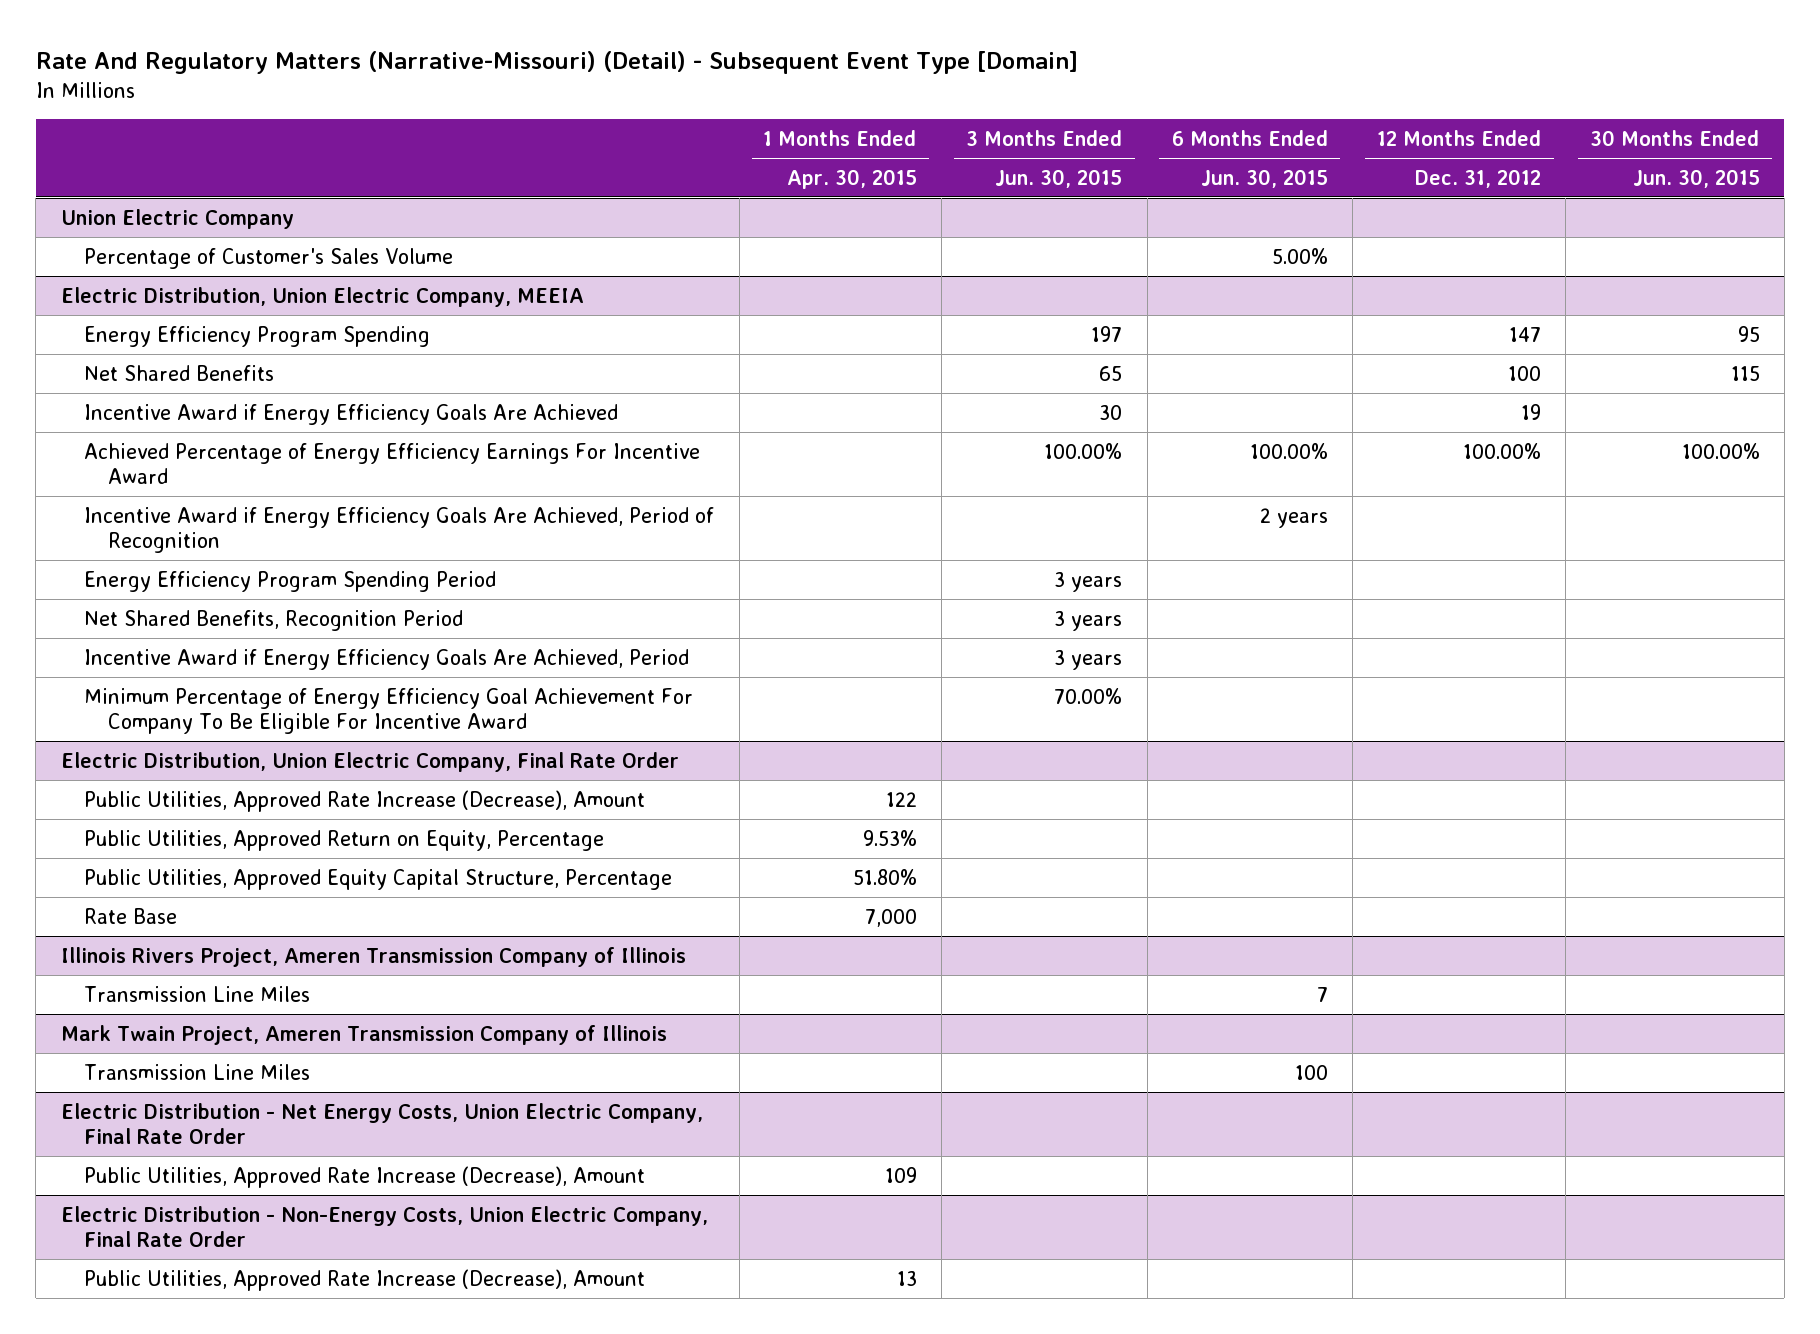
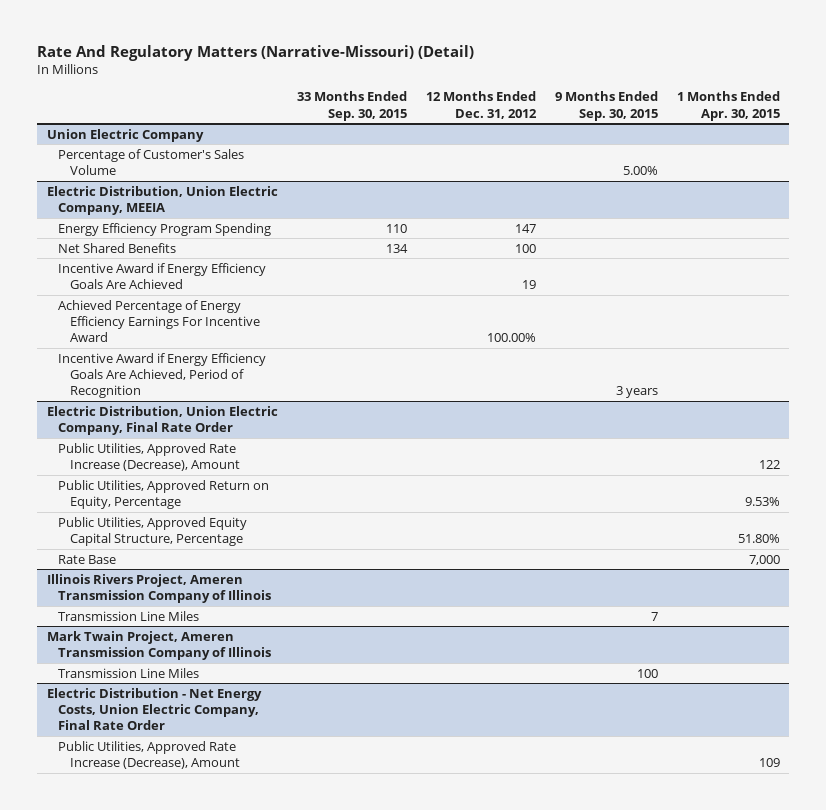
- Rate And Regulatory Matters (Narrative-Missouri) (Detail) - Subsequent Event Type [Domain]
+ Rate And Regulatory Matters (Narrative-Missouri) (Detail)
- | 1 Months Ended Apr. 30, 2015 | 3 Months Ended Jun. 30, 2015 | 6 Months Ended Jun. 30, 2015 | 12 Months Ended Dec. 31, 2012 | 30 Months Ended Jun. 30, 2015
+ | 33 Months Ended Sep. 30, 2015 | 12 Months Ended Dec. 31, 2012 | 9 Months Ended Sep. 30, 2015 | 1 Months Ended Apr. 30, 2015
@ Electric Distribution, Union Electric Company, MEEIA
- Energy Efficiency Program Spending Period | | 3 years | | |
- Net Shared Benefits, Recognition Period | | 3 years | | |
- Incentive Award if Energy Efficiency Goals Are Achieved, Period | | 3 years | | |
- Minimum Percentage of Energy Efficiency Goal Achievement For Company To Be Eligible For Incentive Award | | 70.00% | | |
- Electric Distribution - Non-Energy Costs, Union Electric Company, Final Rate Order
- Public Utilities, Approved Rate Increase (Decrease), Amount | 13 | | | |

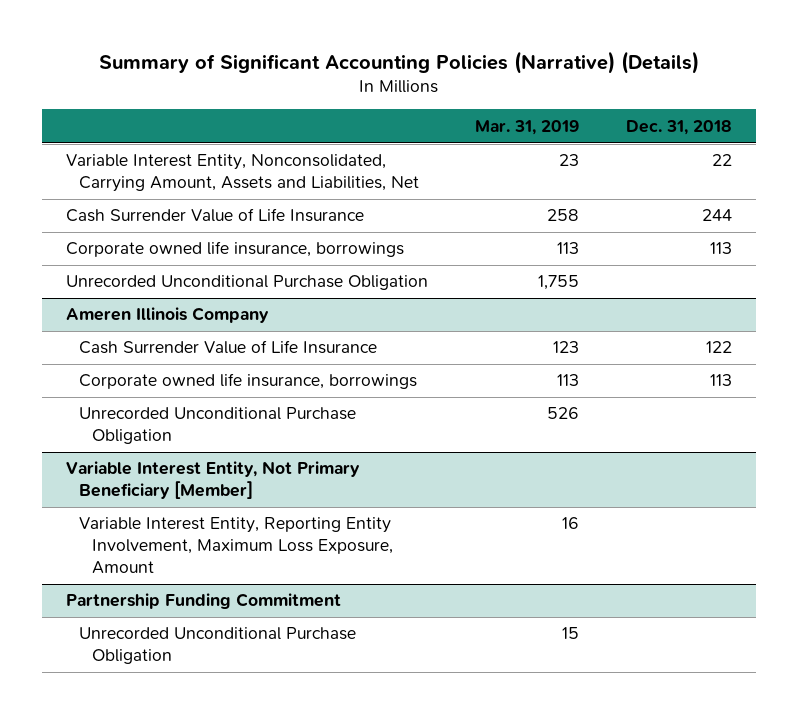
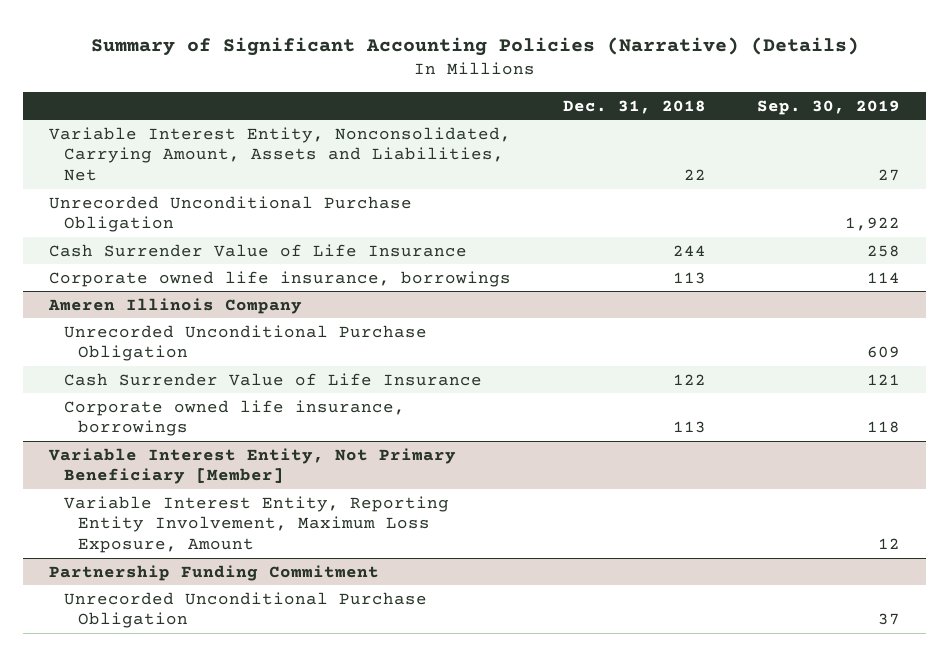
- | Mar. 31, 2019 | Dec. 31, 2018
+ | Dec. 31, 2018 | Sep. 30, 2019
moved up: Unrecorded Unconditional Purchase Obligation | | 1,922
@ Ameren Illinois Company
moved up: Unrecorded Unconditional Purchase Obligation | | 609

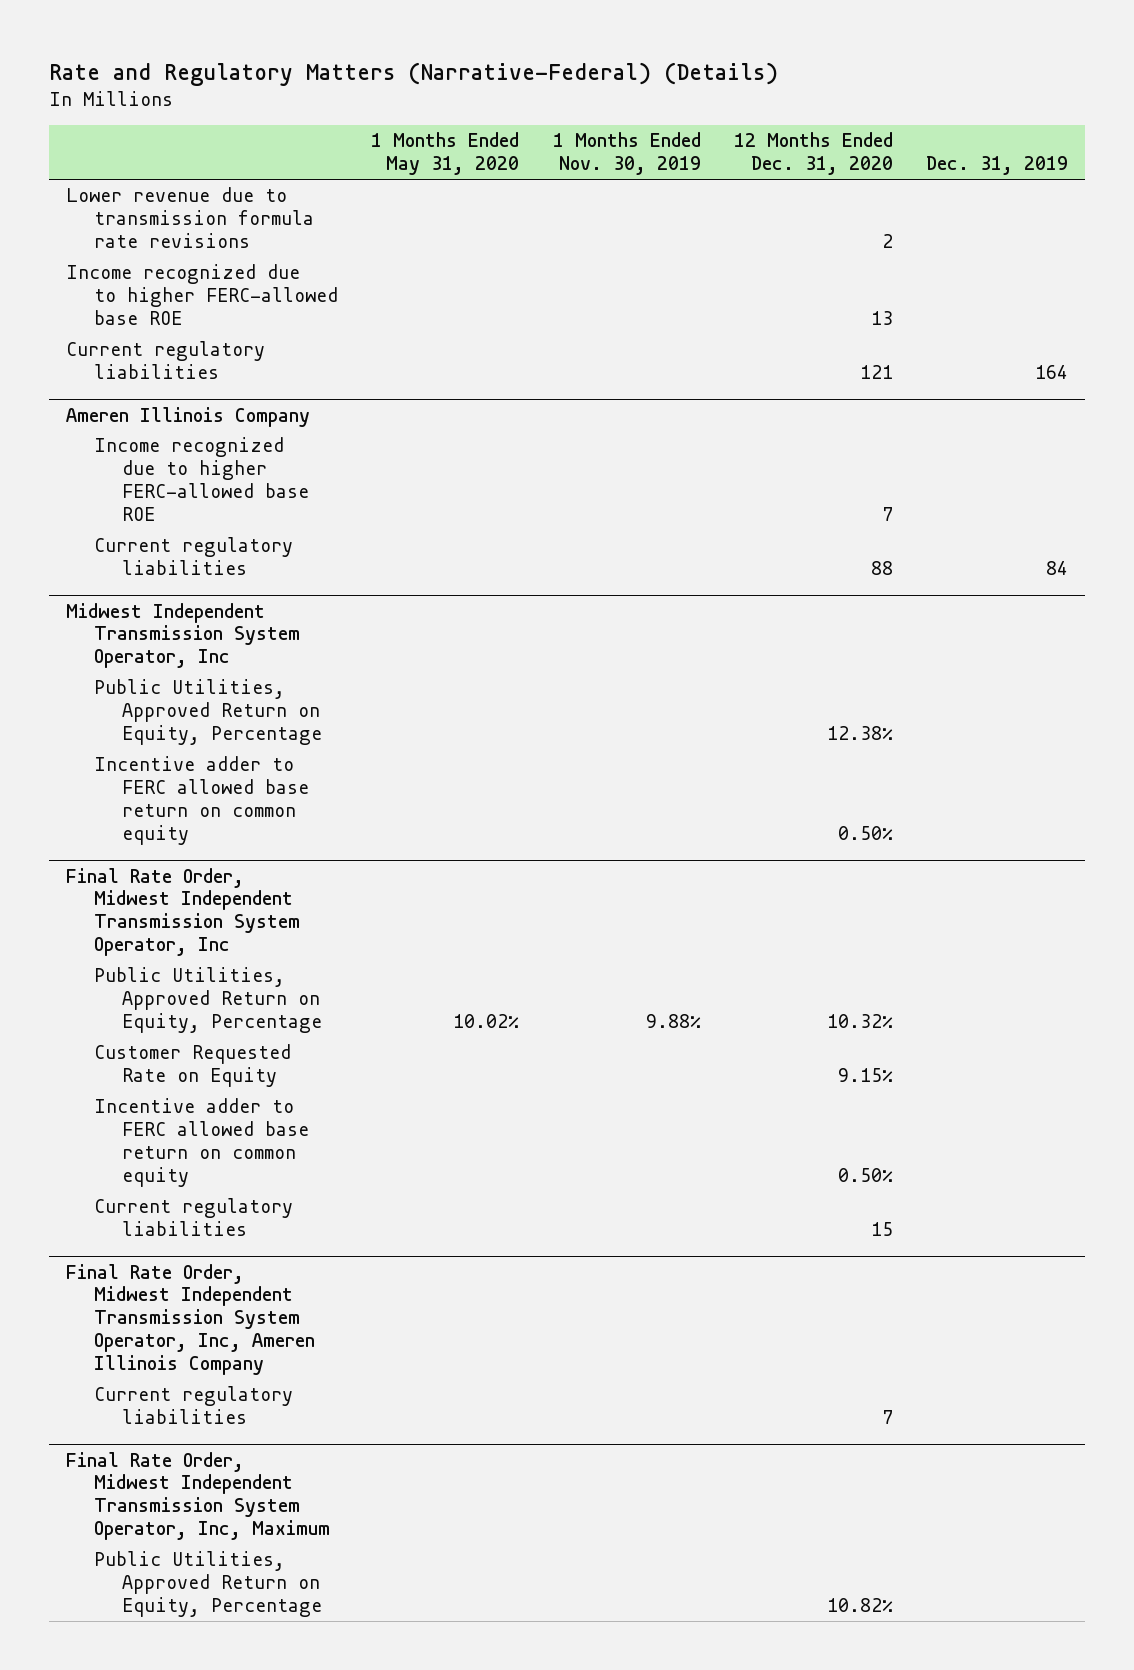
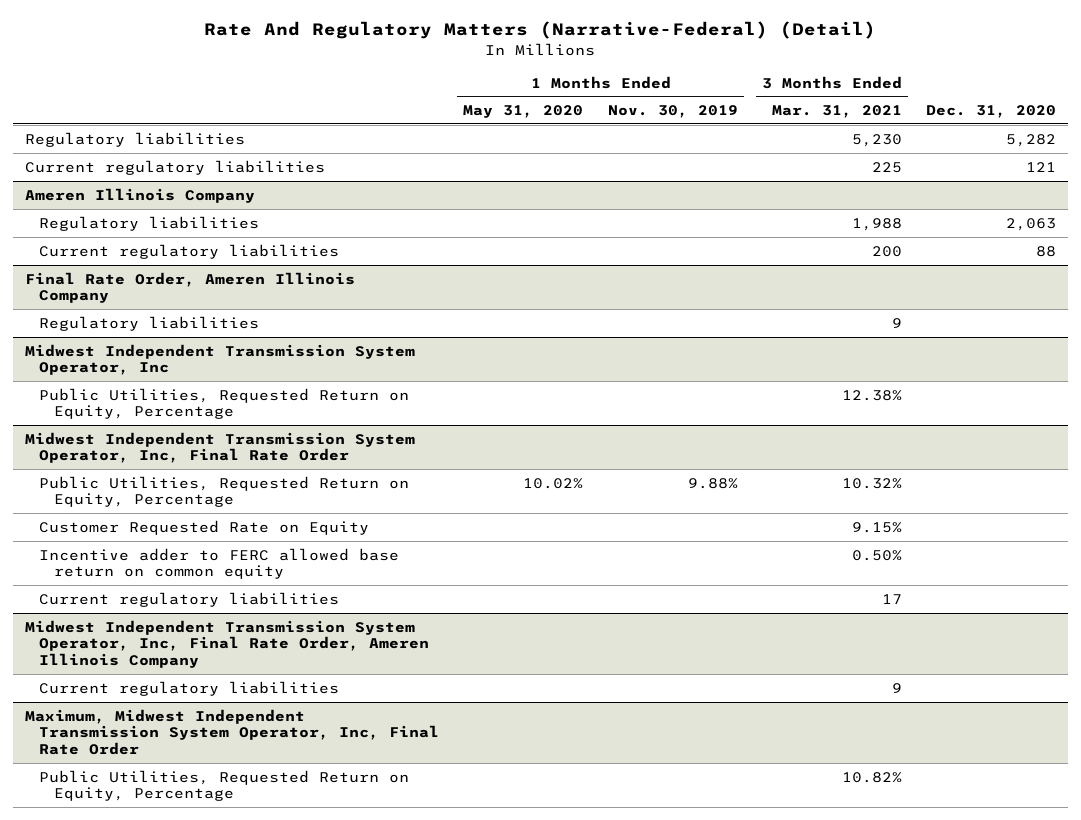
- Rate and Regulatory Matters (Narrative-Federal) (Details)
+ Rate And Regulatory Matters (Narrative-Federal) (Detail)
- | 1 Months Ended May 31, 2020 | 1 Months Ended Nov. 30, 2019 | 12 Months Ended Dec. 31, 2020 | Dec. 31, 2019
+ | 1 Months Ended May 31, 2020 | 1 Months Ended Nov. 30, 2019 | 3 Months Ended Mar. 31, 2021 | Dec. 31, 2020
- Lower revenue due to transmission formula rate revisions | | | 2 |
- Income recognized due to higher FERC-allowed base ROE | | | 13 |
+ Regulatory liabilities | | | 5,230 | 5,282
@ Ameren Illinois Company
- Income recognized due to higher FERC-allowed base ROE | | | 7 |
+ Regulatory liabilities | | | 1,988 | 2,063
+ Final Rate Order, Ameren Illinois Company
+ Regulatory liabilities | | | 9 |
@ Midwest Independent Transmission System Operator, Inc
- Public Utilities, Approved Return on Equity, Percentage | | | 12.38% |
- Incentive adder to FERC allowed base return on common equity | | | 0.50% |
- Final Rate Order, Midwest Independent Transmission System Operator, Inc
- Public Utilities, Approved Return on Equity, Percentage | 10.02% | 9.88% | 10.32% |
@ Midwest Independent Transmission System Operator, Inc
+ Public Utilities, Requested Return on Equity, Percentage | | | 12.38% |
+ Midwest Independent Transmission System Operator, Inc, Final Rate Order
+ Public Utilities, Requested Return on Equity, Percentage | 10.02% | 9.88% | 10.32% |
- Final Rate Order, Midwest Independent Transmission System Operator, Inc, Ameren Illinois Company
+ Midwest Independent Transmission System Operator, Inc, Final Rate Order, Ameren Illinois Company
- Final Rate Order, Midwest Independent Transmission System Operator, Inc, Maximum
- Public Utilities, Approved Return on Equity, Percentage | | | 10.82% |
+ Maximum, Midwest Independent Transmission System Operator, Inc, Final Rate Order
+ Public Utilities, Requested Return on Equity, Percentage | | | 10.82% |

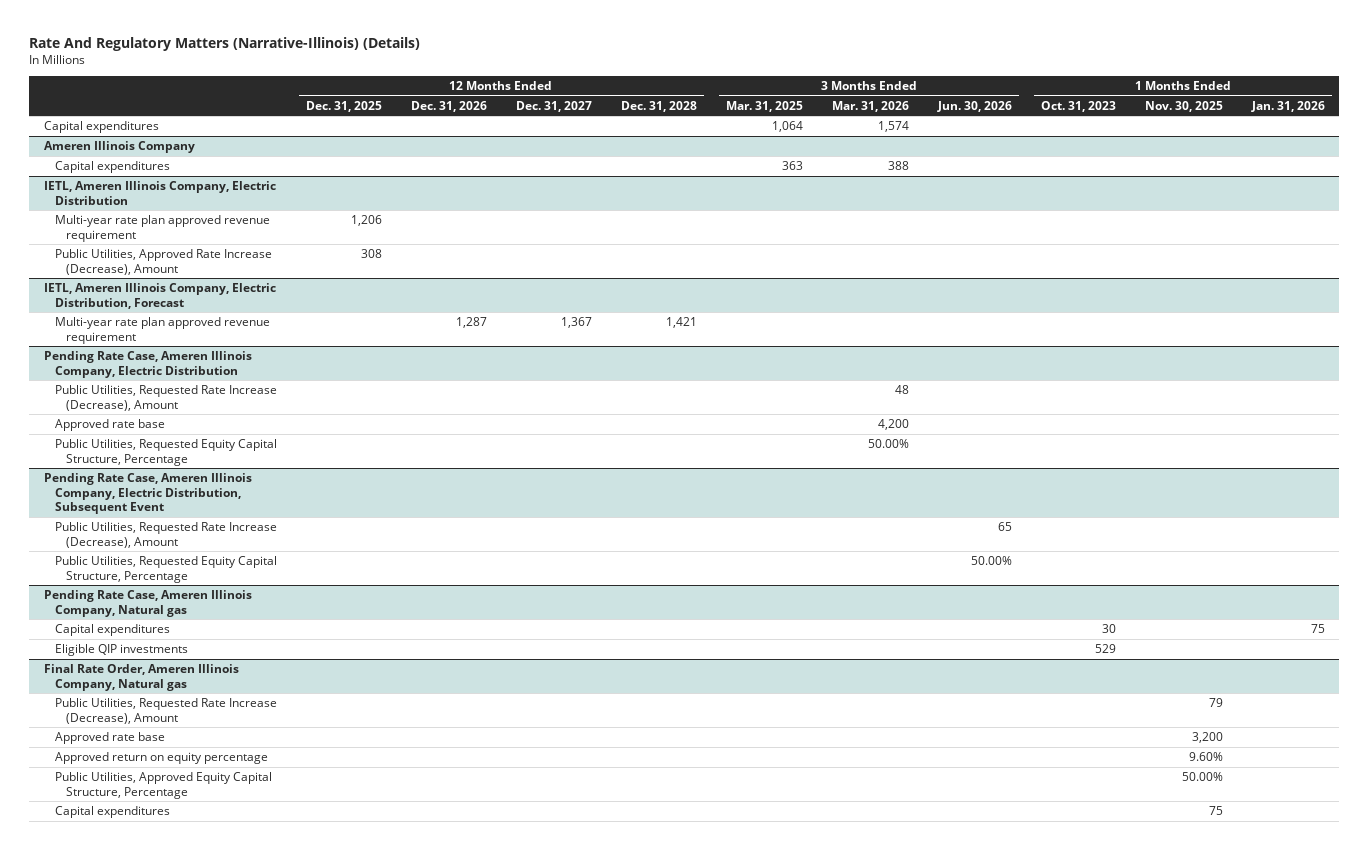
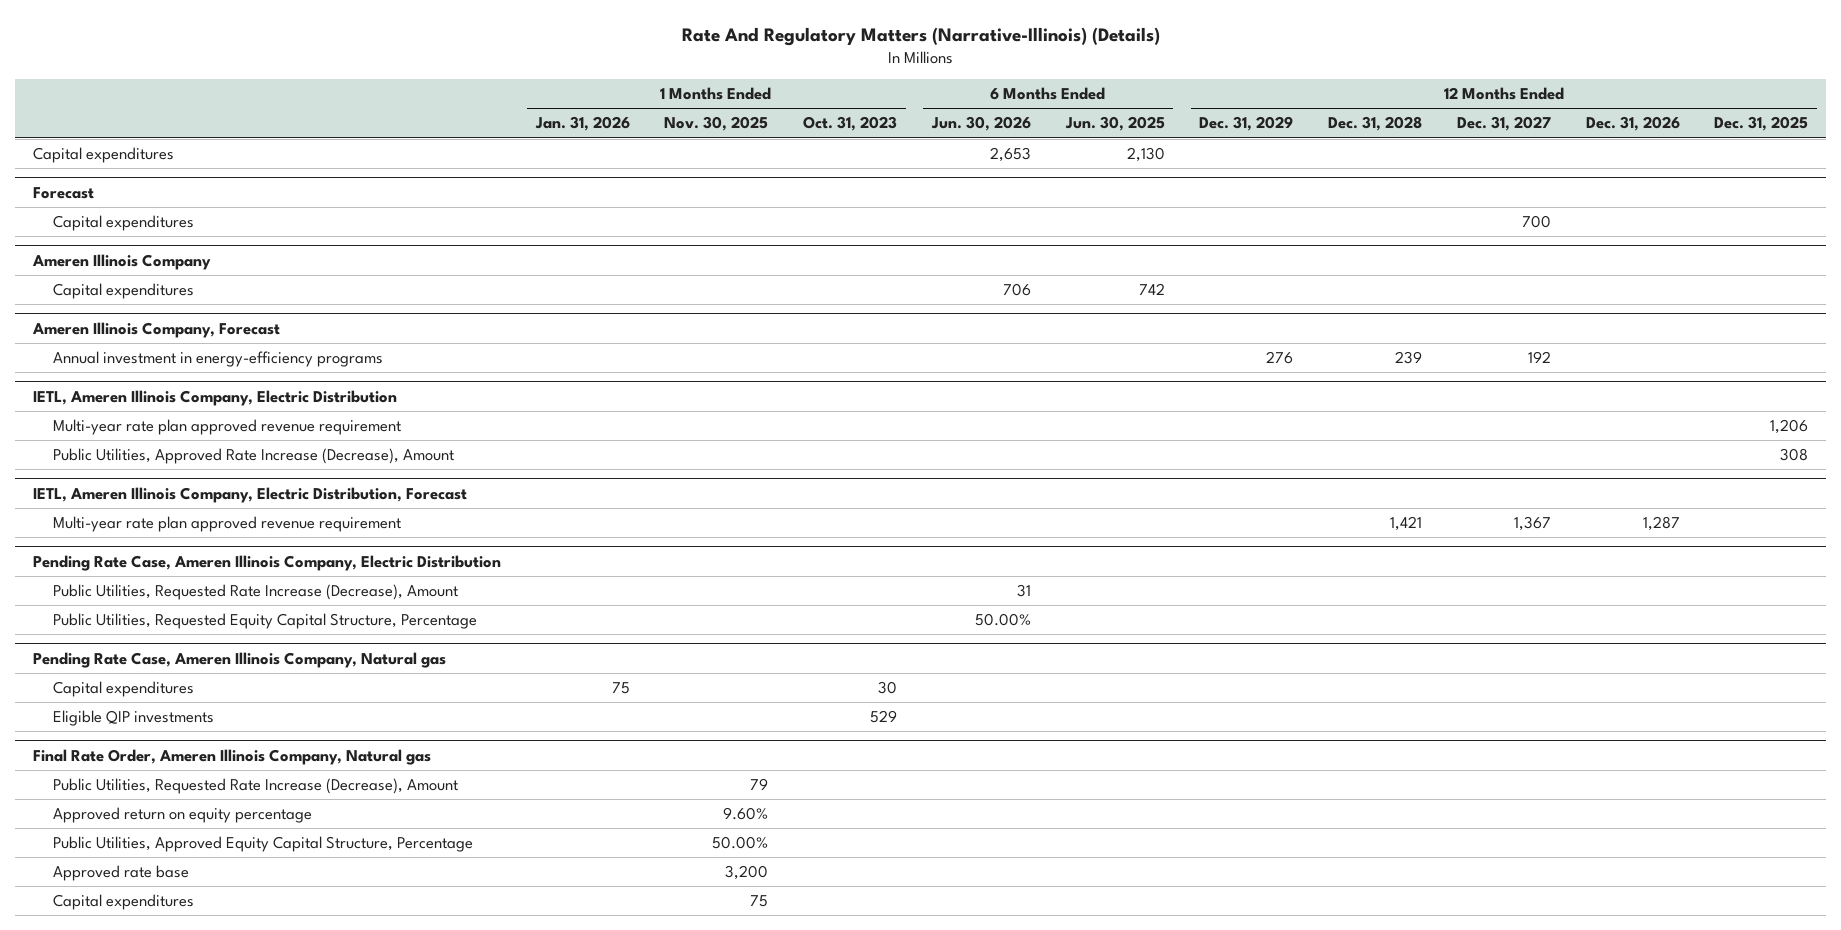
- | 12 Months Ended Dec. 31, 2025 | 12 Months Ended Dec. 31, 2026 | 12 Months Ended Dec. 31, 2027 | 12 Months Ended Dec. 31, 2028 | 3 Months Ended Mar. 31, 2025 | 3 Months Ended Mar. 31, 2026 | 3 Months Ended Jun. 30, 2026 | 1 Months Ended Oct. 31, 2023 | 1 Months Ended Nov. 30, 2025 | 1 Months Ended Jan. 31, 2026
+ | 1 Months Ended Jan. 31, 2026 | 1 Months Ended Nov. 30, 2025 | 1 Months Ended Oct. 31, 2023 | 6 Months Ended Jun. 30, 2026 | 6 Months Ended Jun. 30, 2025 | 12 Months Ended Dec. 31, 2029 | 12 Months Ended Dec. 31, 2028 | 12 Months Ended Dec. 31, 2027 | 12 Months Ended Dec. 31, 2026 | 12 Months Ended Dec. 31, 2025
+ Forecast
+ Capital expenditures | | | | | | | | 700 | |
+ Ameren Illinois Company, Forecast
+ Annual investment in energy-efficiency programs | | | | | | 276 | 239 | 192 | |
@ Pending Rate Case, Ameren Illinois Company, Electric Distribution
- Approved rate base | | | | | | 4,200 | | | |
- Pending Rate Case, Ameren Illinois Company, Electric Distribution, Subsequent Event
- Public Utilities, Requested Rate Increase (Decrease), Amount | | | | | | | 65 | | |
- Public Utilities, Requested Equity Capital Structure, Percentage | | | | | | | 50.00% | | |
@ Final Rate Order, Ameren Illinois Company, Natural gas
moved down: Approved rate base | | 3,200 | | | | | | | |

